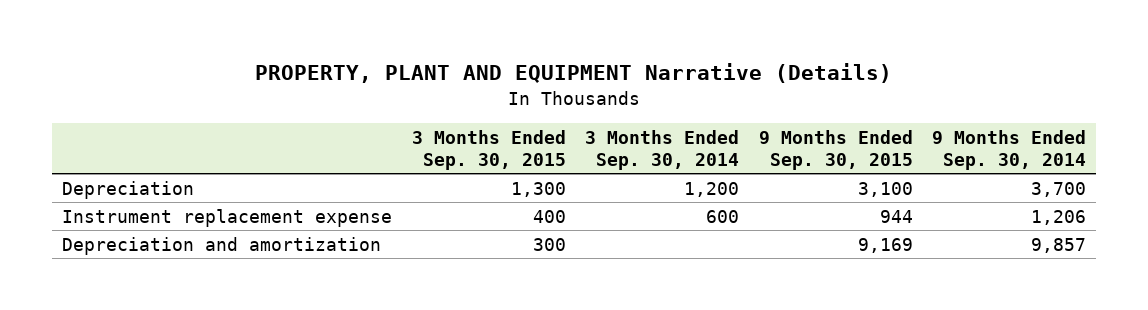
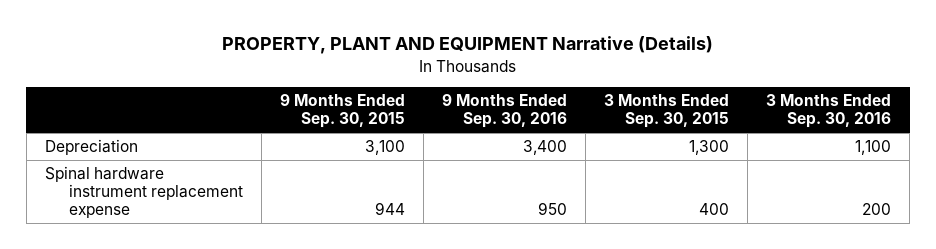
- | 3 Months Ended Sep. 30, 2015 | 3 Months Ended Sep. 30, 2014 | 9 Months Ended Sep. 30, 2015 | 9 Months Ended Sep. 30, 2014
+ | 9 Months Ended Sep. 30, 2015 | 9 Months Ended Sep. 30, 2016 | 3 Months Ended Sep. 30, 2015 | 3 Months Ended Sep. 30, 2016
- Instrument replacement expense | 400 | 600 | 944 | 1,206
- Depreciation and amortization | 300 | | 9,169 | 9,857
+ Spinal hardware instrument replacement expense | 944 | 950 | 400 | 200

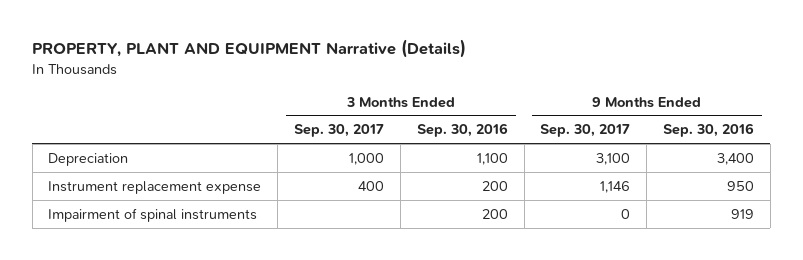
- | 9 Months Ended Sep. 30, 2015 | 9 Months Ended Sep. 30, 2016 | 3 Months Ended Sep. 30, 2015 | 3 Months Ended Sep. 30, 2016
+ | 3 Months Ended Sep. 30, 2017 | 3 Months Ended Sep. 30, 2016 | 9 Months Ended Sep. 30, 2017 | 9 Months Ended Sep. 30, 2016
- Spinal hardware instrument replacement expense | 944 | 950 | 400 | 200
+ Instrument replacement expense | 400 | 200 | 1,146 | 950
+ Impairment of spinal instruments | | 200 | 0 | 919

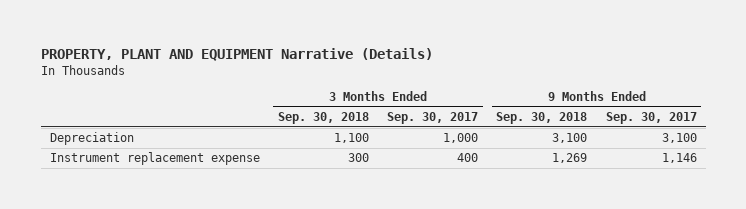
- | 3 Months Ended Sep. 30, 2017 | 3 Months Ended Sep. 30, 2016 | 9 Months Ended Sep. 30, 2017 | 9 Months Ended Sep. 30, 2016
+ | 3 Months Ended Sep. 30, 2018 | 3 Months Ended Sep. 30, 2017 | 9 Months Ended Sep. 30, 2018 | 9 Months Ended Sep. 30, 2017
- Impairment of spinal instruments | | 200 | 0 | 919

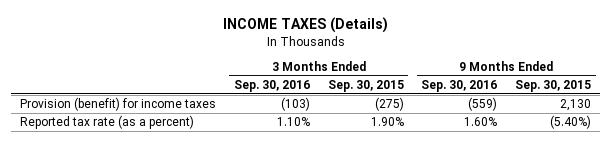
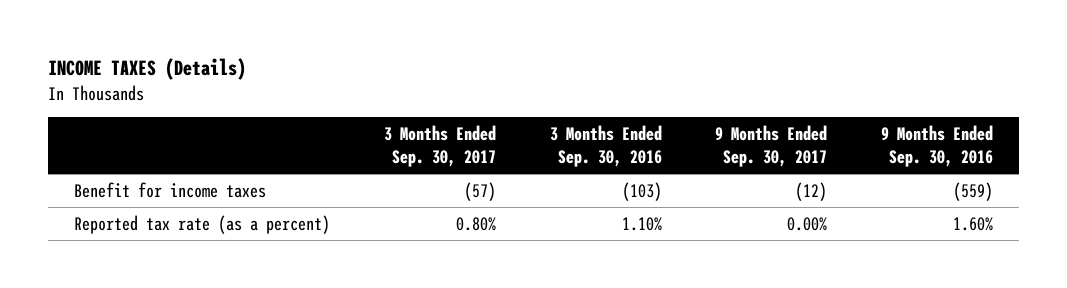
- | 3 Months Ended Sep. 30, 2016 | 3 Months Ended Sep. 30, 2015 | 9 Months Ended Sep. 30, 2016 | 9 Months Ended Sep. 30, 2015
+ | 3 Months Ended Sep. 30, 2017 | 3 Months Ended Sep. 30, 2016 | 9 Months Ended Sep. 30, 2017 | 9 Months Ended Sep. 30, 2016
- Provision (benefit) for income taxes | (103) | (275) | (559) | 2,130
+ Benefit for income taxes | (57) | (103) | (12) | (559)

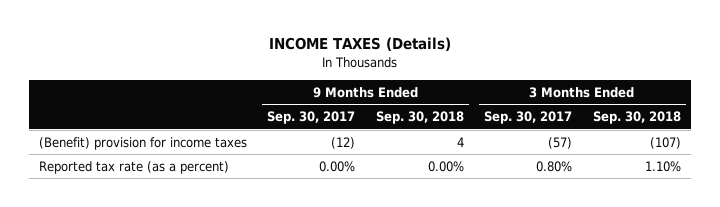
- | 3 Months Ended Sep. 30, 2017 | 3 Months Ended Sep. 30, 2016 | 9 Months Ended Sep. 30, 2017 | 9 Months Ended Sep. 30, 2016
+ | 9 Months Ended Sep. 30, 2017 | 9 Months Ended Sep. 30, 2018 | 3 Months Ended Sep. 30, 2017 | 3 Months Ended Sep. 30, 2018
- Benefit for income taxes | (57) | (103) | (12) | (559)
+ (Benefit) provision for income taxes | (12) | 4 | (57) | (107)

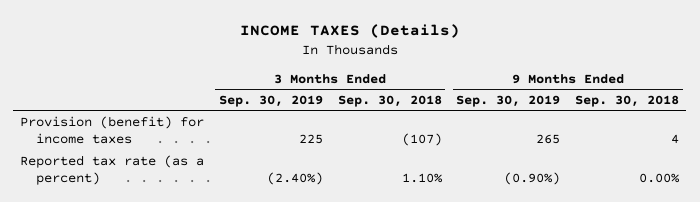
- | 9 Months Ended Sep. 30, 2017 | 9 Months Ended Sep. 30, 2018 | 3 Months Ended Sep. 30, 2017 | 3 Months Ended Sep. 30, 2018
+ | 3 Months Ended Sep. 30, 2019 | 3 Months Ended Sep. 30, 2018 | 9 Months Ended Sep. 30, 2019 | 9 Months Ended Sep. 30, 2018
- (Benefit) provision for income taxes | (12) | 4 | (57) | (107)
+ Provision (benefit) for income taxes | 225 | (107) | 265 | 4

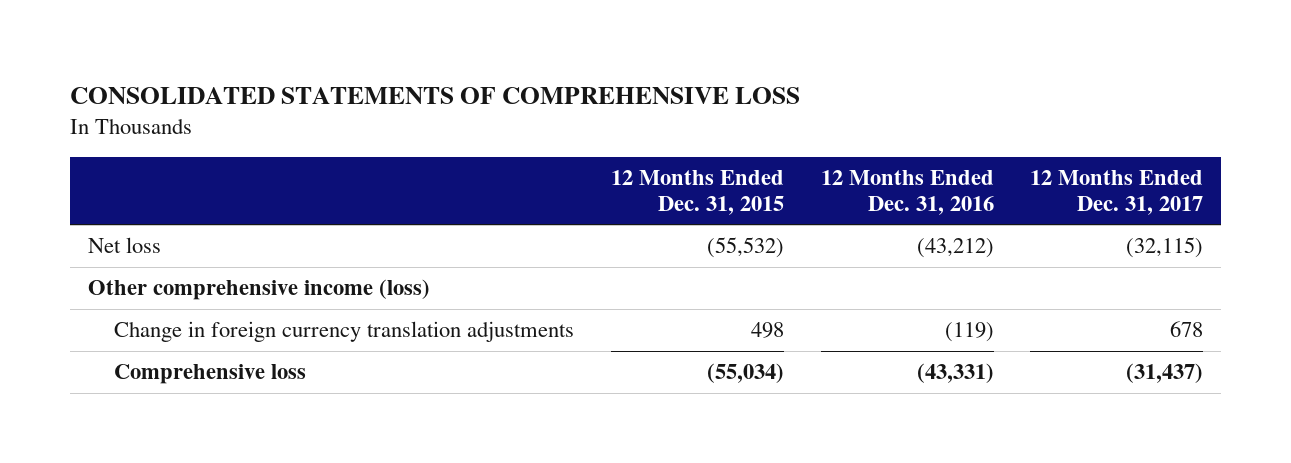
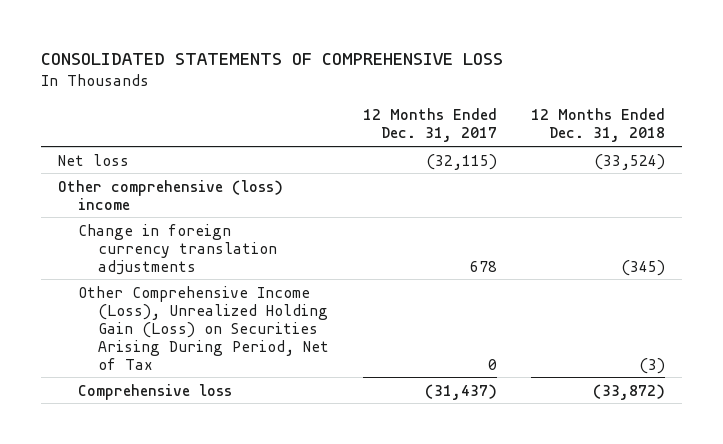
- | 12 Months Ended Dec. 31, 2015 | 12 Months Ended Dec. 31, 2016 | 12 Months Ended Dec. 31, 2017
+ | 12 Months Ended Dec. 31, 2017 | 12 Months Ended Dec. 31, 2018
- Other comprehensive income (loss)
+ Other comprehensive (loss) income
+ Other Comprehensive Income (Loss), Unrealized Holding Gain (Loss) on Securities Arising During Period, Net of Tax | 0 | (3)

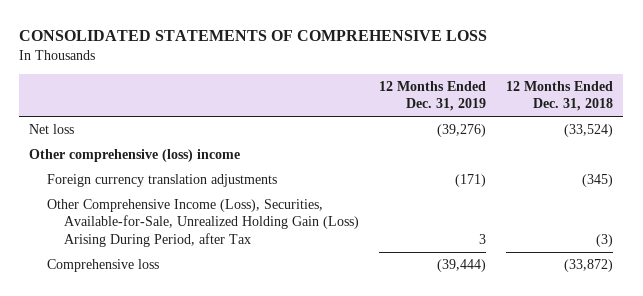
- | 12 Months Ended Dec. 31, 2017 | 12 Months Ended Dec. 31, 2018
+ | 12 Months Ended Dec. 31, 2019 | 12 Months Ended Dec. 31, 2018
- Change in foreign currency translation adjustments | 678 | (345)
- Other Comprehensive Income (Loss), Unrealized Holding Gain (Loss) on Securities Arising During Period, Net of Tax | 0 | (3)
+ Foreign currency translation adjustments | (171) | (345)
+ Other Comprehensive Income (Loss), Securities, Available-for-Sale, Unrealized Holding Gain (Loss) Arising During Period, after Tax | 3 | (3)

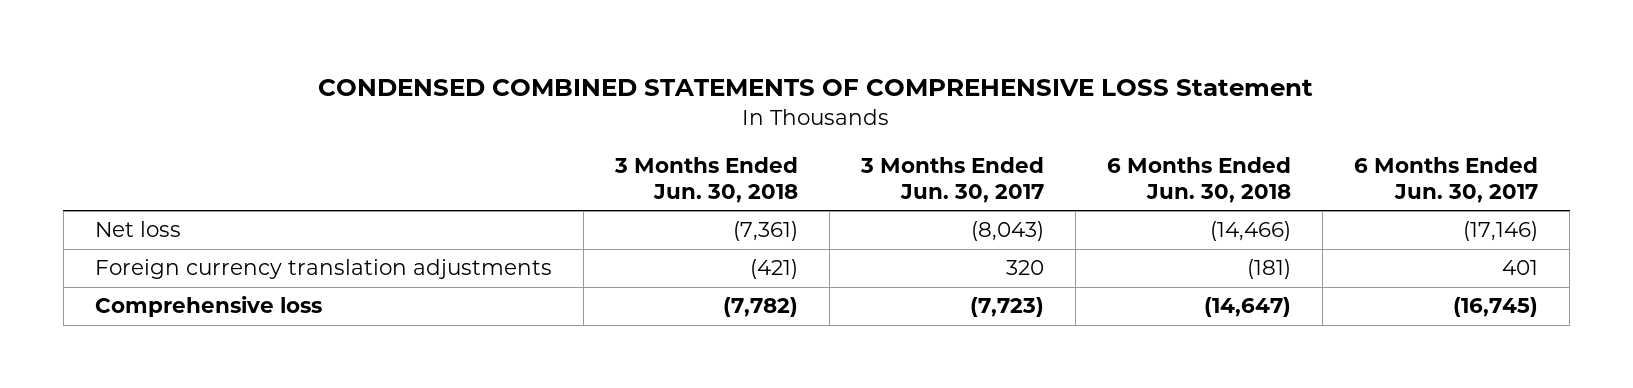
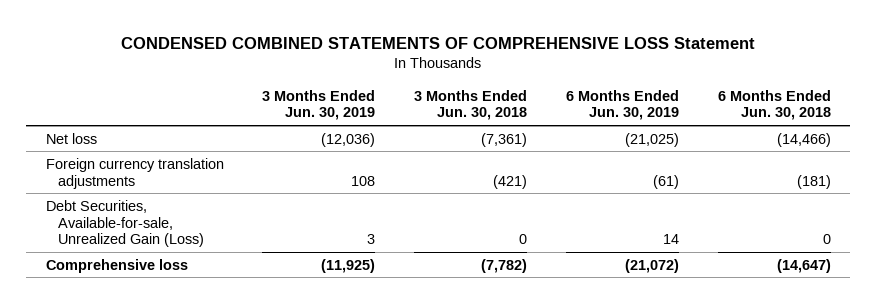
- | 3 Months Ended Jun. 30, 2018 | 3 Months Ended Jun. 30, 2017 | 6 Months Ended Jun. 30, 2018 | 6 Months Ended Jun. 30, 2017
+ | 3 Months Ended Jun. 30, 2019 | 3 Months Ended Jun. 30, 2018 | 6 Months Ended Jun. 30, 2019 | 6 Months Ended Jun. 30, 2018
+ Debt Securities, Available-for-sale, Unrealized Gain (Loss) | 3 | 0 | 14 | 0

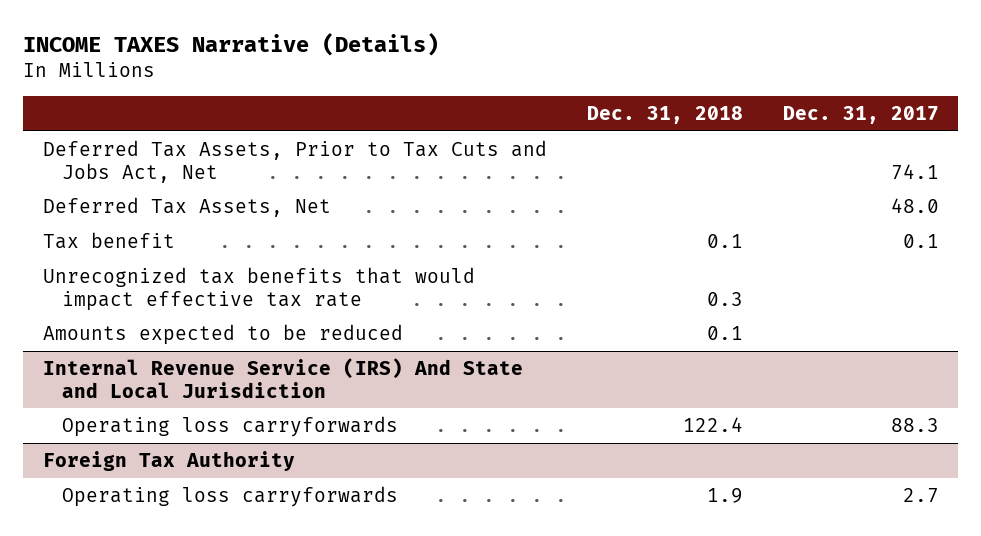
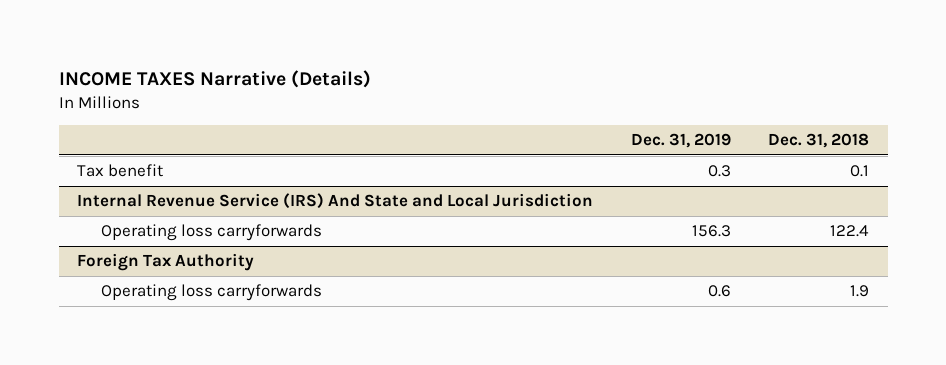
- | Dec. 31, 2018 | Dec. 31, 2017
+ | Dec. 31, 2019 | Dec. 31, 2018
- Deferred Tax Assets, Prior to Tax Cuts and Jobs Act, Net | | 74.1
- Deferred Tax Assets, Net | | 48.0
- Unrecognized tax benefits that would impact effective tax rate | 0.3 |
- Amounts expected to be reduced | 0.1 |

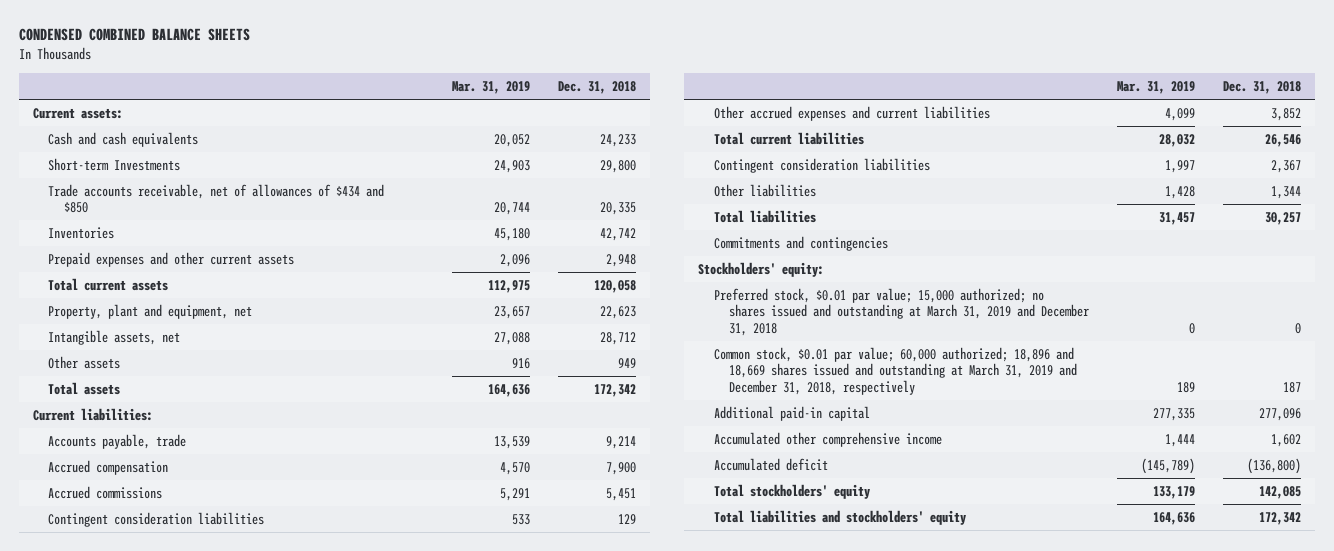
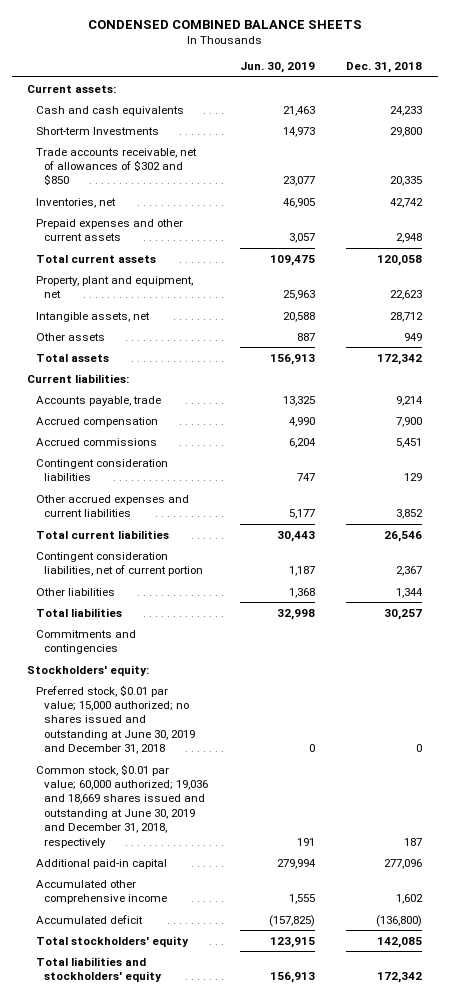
- | Mar. 31, 2019 | Dec. 31, 2018
+ | Jun. 30, 2019 | Dec. 31, 2018
- Trade accounts receivable, net of allowances of $434 and $850 | 20,744 | 20,335
- Inventories | 45,180 | 42,742
+ Trade accounts receivable, net of allowances of $302 and $850 | 23,077 | 20,335
+ Inventories, net | 46,905 | 42,742
- Contingent consideration liabilities | 1,997 | 2,367
+ Contingent consideration liabilities, net of current portion | 1,187 | 2,367
- Preferred stock, $0.01 par value; 15,000 authorized; no shares issued and outstanding at March 31, 2019 and December 31, 2018 | 0 | 0
- Common stock, $0.01 par value; 60,000 authorized; 18,896 and 18,669 shares issued and outstanding at March 31, 2019 and December 31, 2018, respectively | 189 | 187
+ Preferred stock, $0.01 par value; 15,000 authorized; no shares issued and outstanding at June 30, 2019 and December 31, 2018 | 0 | 0
+ Common stock, $0.01 par value; 60,000 authorized; 19,036 and 18,669 shares issued and outstanding at June 30, 2019 and December 31, 2018, respectively | 191 | 187

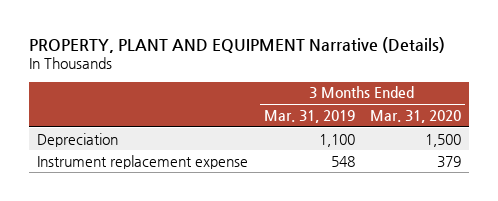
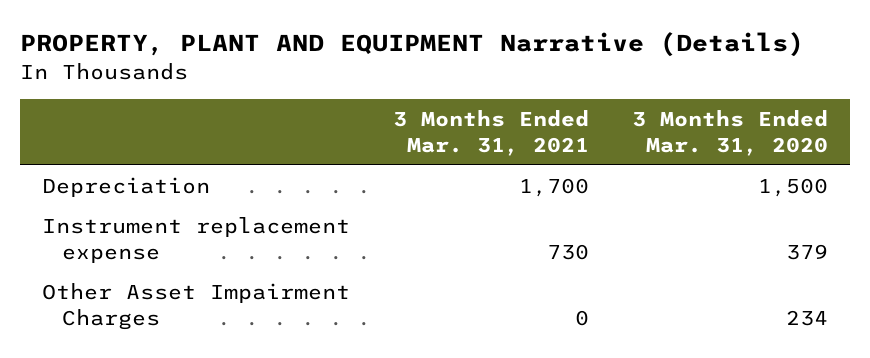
- | 3 Months Ended Mar. 31, 2019 | 3 Months Ended Mar. 31, 2020
+ | 3 Months Ended Mar. 31, 2021 | 3 Months Ended Mar. 31, 2020
+ Other Asset Impairment Charges | 0 | 234

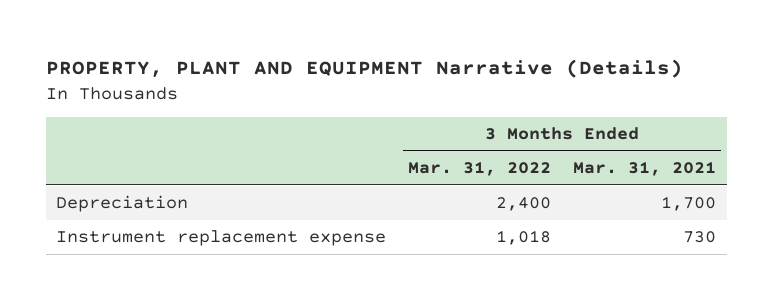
- | 3 Months Ended Mar. 31, 2021 | 3 Months Ended Mar. 31, 2020
+ | 3 Months Ended Mar. 31, 2022 | 3 Months Ended Mar. 31, 2021
- Other Asset Impairment Charges | 0 | 234

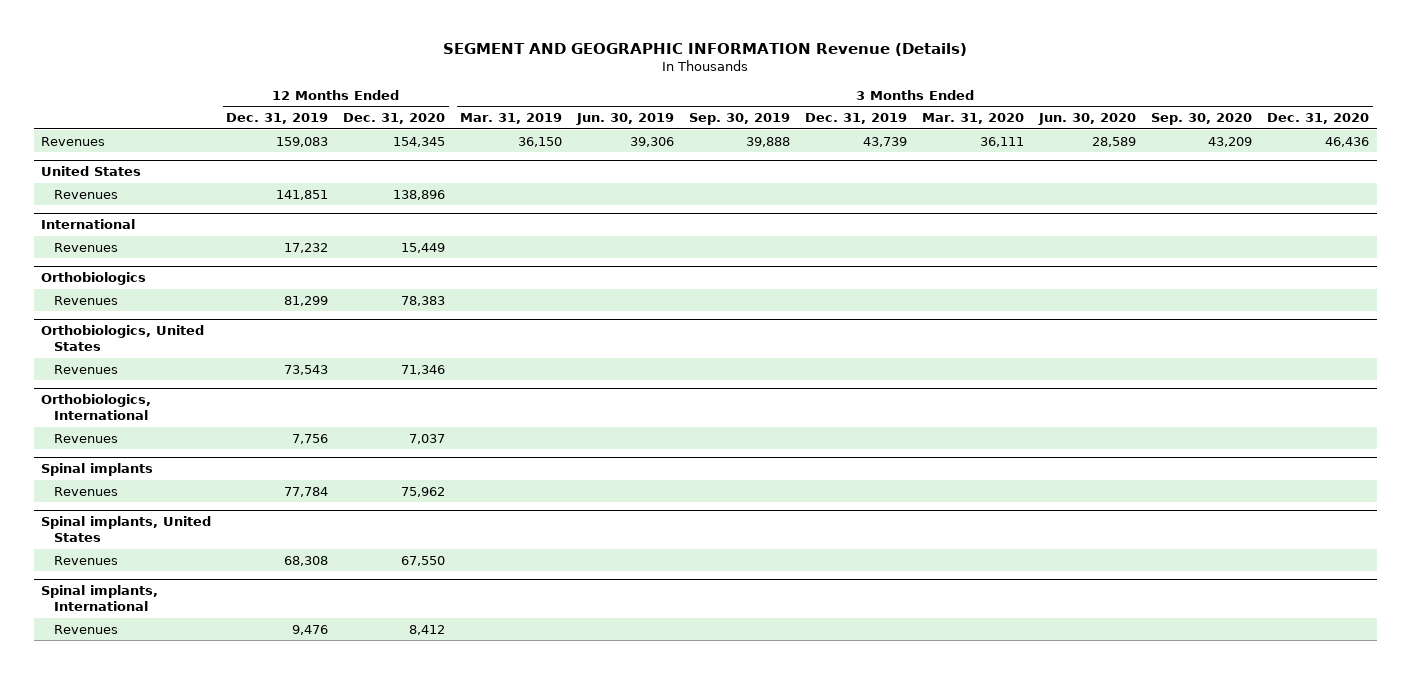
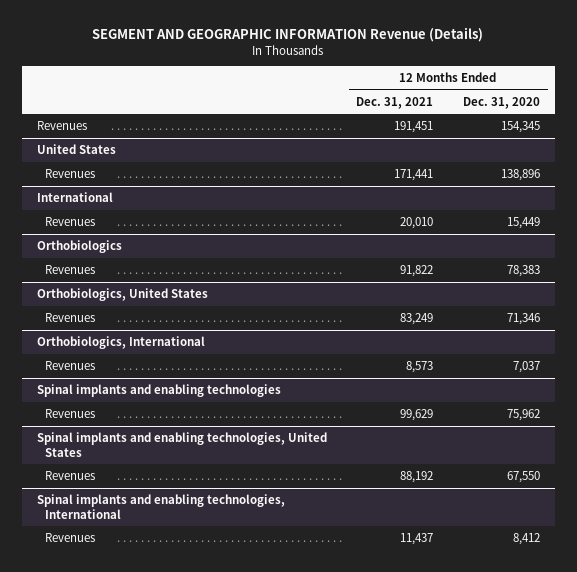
- | 12 Months Ended Dec. 31, 2019 | 12 Months Ended Dec. 31, 2020 | 3 Months Ended Mar. 31, 2019 | 3 Months Ended Jun. 30, 2019 | 3 Months Ended Sep. 30, 2019 | 3 Months Ended Dec. 31, 2019 | 3 Months Ended Mar. 31, 2020 | 3 Months Ended Jun. 30, 2020 | 3 Months Ended Sep. 30, 2020 | 3 Months Ended Dec. 31, 2020
+ | 12 Months Ended Dec. 31, 2021 | 12 Months Ended Dec. 31, 2020
- Spinal implants
+ Spinal implants and enabling technologies
- Spinal implants, United States
+ Spinal implants and enabling technologies, United States
- Spinal implants, International
+ Spinal implants and enabling technologies, International

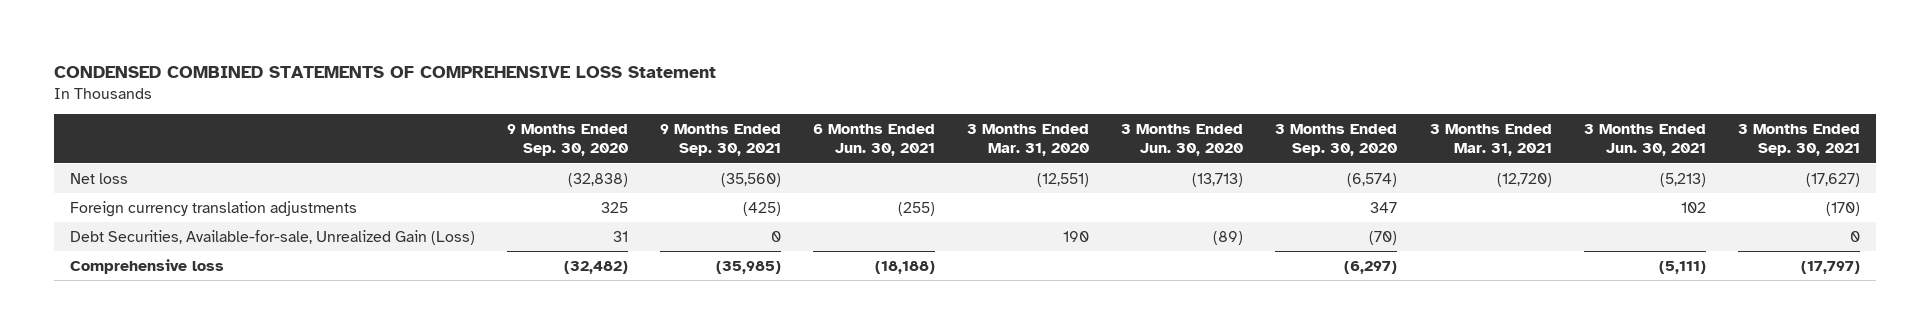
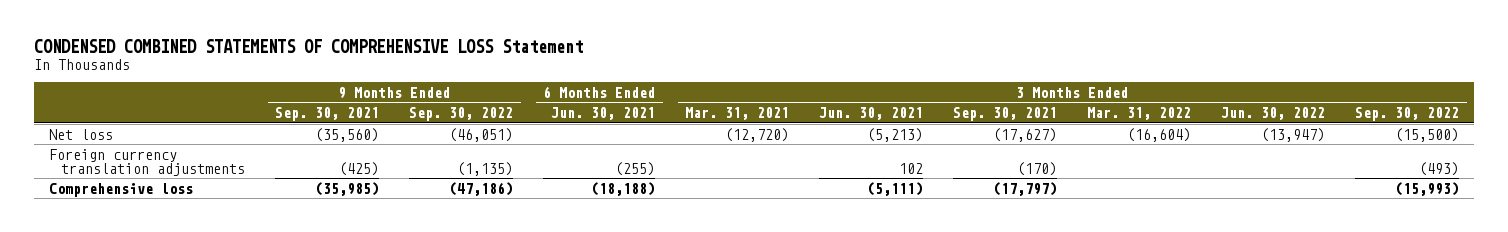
- | 9 Months Ended Sep. 30, 2020 | 9 Months Ended Sep. 30, 2021 | 6 Months Ended Jun. 30, 2021 | 3 Months Ended Mar. 31, 2020 | 3 Months Ended Jun. 30, 2020 | 3 Months Ended Sep. 30, 2020 | 3 Months Ended Mar. 31, 2021 | 3 Months Ended Jun. 30, 2021 | 3 Months Ended Sep. 30, 2021
+ | 9 Months Ended Sep. 30, 2021 | 9 Months Ended Sep. 30, 2022 | 6 Months Ended Jun. 30, 2021 | 3 Months Ended Mar. 31, 2021 | 3 Months Ended Jun. 30, 2021 | 3 Months Ended Sep. 30, 2021 | 3 Months Ended Mar. 31, 2022 | 3 Months Ended Jun. 30, 2022 | 3 Months Ended Sep. 30, 2022
- Debt Securities, Available-for-sale, Unrealized Gain (Loss) | 31 | 0 | | 190 | (89) | (70) | | | 0

